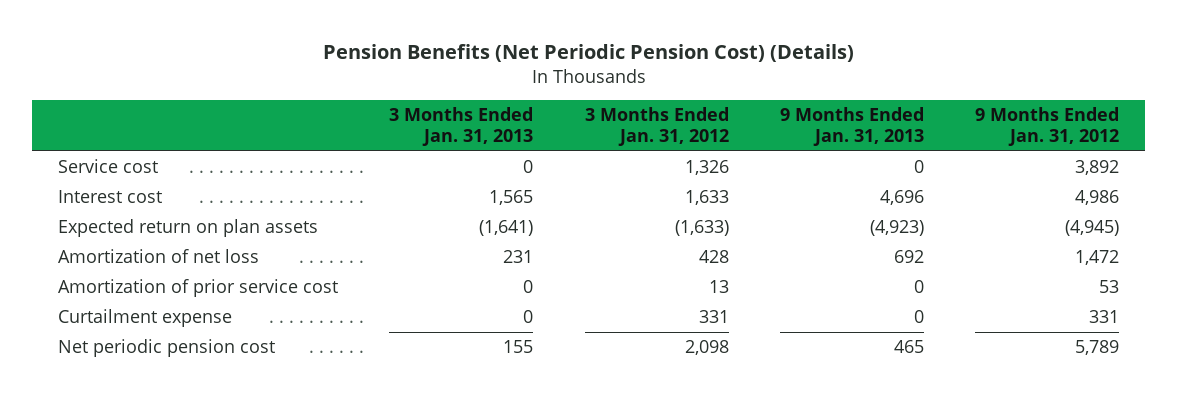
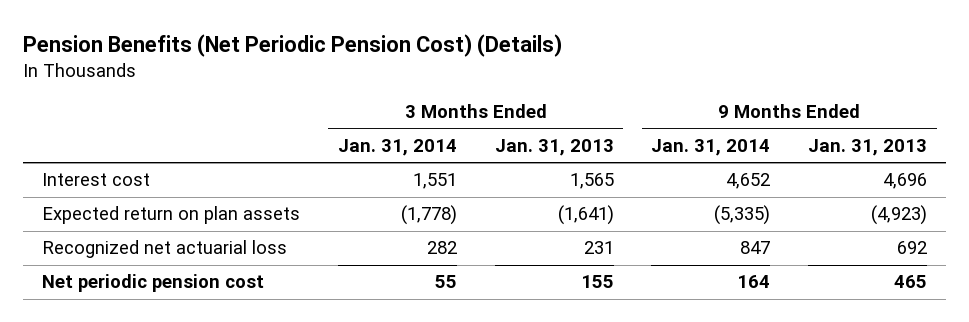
- | 3 Months Ended Jan. 31, 2013 | 3 Months Ended Jan. 31, 2012 | 9 Months Ended Jan. 31, 2013 | 9 Months Ended Jan. 31, 2012
+ | 3 Months Ended Jan. 31, 2014 | 3 Months Ended Jan. 31, 2013 | 9 Months Ended Jan. 31, 2014 | 9 Months Ended Jan. 31, 2013
- Service cost | 0 | 1,326 | 0 | 3,892
- Amortization of net loss | 231 | 428 | 692 | 1,472
- Amortization of prior service cost | 0 | 13 | 0 | 53
- Curtailment expense | 0 | 331 | 0 | 331
+ Recognized net actuarial loss | 282 | 231 | 847 | 692

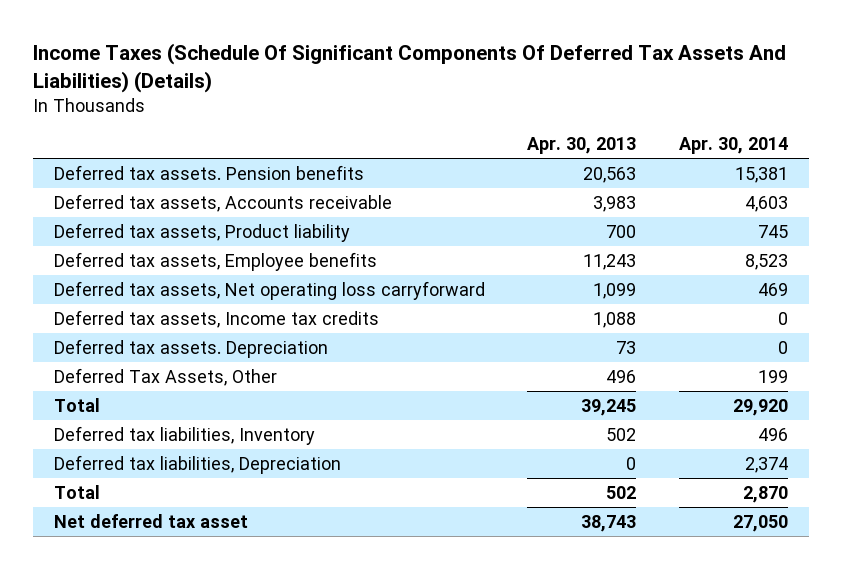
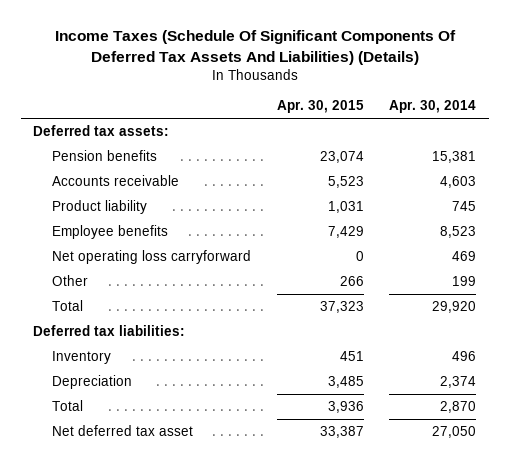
- | Apr. 30, 2013 | Apr. 30, 2014
+ | Apr. 30, 2015 | Apr. 30, 2014
- Deferred tax assets. Pension benefits | 20,563 | 15,381
- Deferred tax assets, Accounts receivable | 3,983 | 4,603
- Deferred tax assets, Product liability | 700 | 745
- Deferred tax assets, Employee benefits | 11,243 | 8,523
- Deferred tax assets, Net operating loss carryforward | 1,099 | 469
- Deferred tax assets, Income tax credits | 1,088 | 0
- Deferred tax assets. Depreciation | 73 | 0
- Deferred Tax Assets, Other | 496 | 199
+ Deferred tax assets:
+ Pension benefits | 23,074 | 15,381
+ Accounts receivable | 5,523 | 4,603
+ Product liability | 1,031 | 745
+ Employee benefits | 7,429 | 8,523
+ Net operating loss carryforward | 0 | 469
+ Other | 266 | 199
- Deferred tax liabilities, Inventory | 502 | 496
- Deferred tax liabilities, Depreciation | 0 | 2,374
+ Deferred tax liabilities:
+ Inventory | 451 | 496
+ Depreciation | 3,485 | 2,374

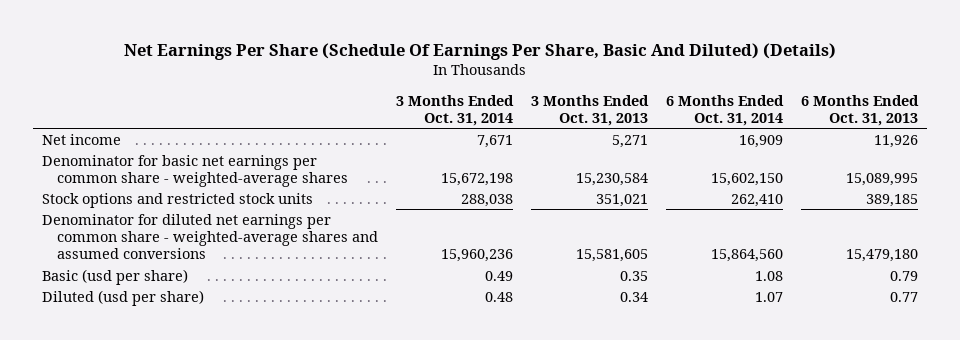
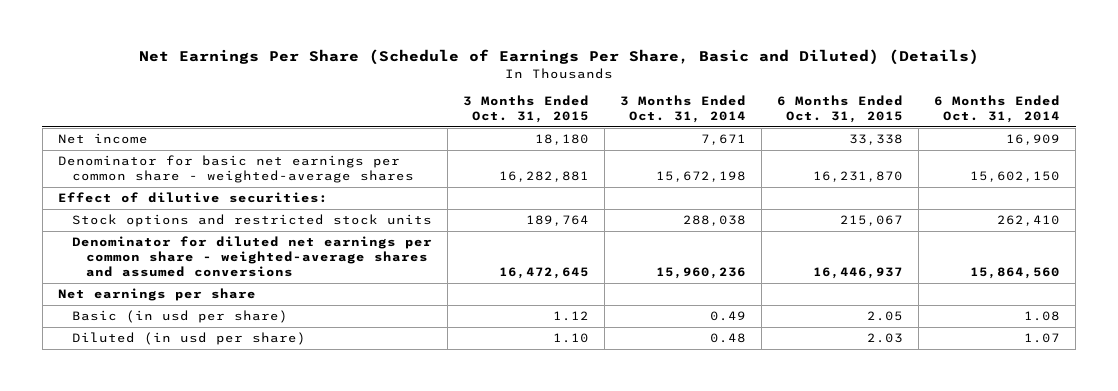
- Net Earnings Per Share (Schedule Of Earnings Per Share, Basic And Diluted) (Details)
+ Net Earnings Per Share (Schedule of Earnings Per Share, Basic and Diluted) (Details)
- | 3 Months Ended Oct. 31, 2014 | 3 Months Ended Oct. 31, 2013 | 6 Months Ended Oct. 31, 2014 | 6 Months Ended Oct. 31, 2013
+ | 3 Months Ended Oct. 31, 2015 | 3 Months Ended Oct. 31, 2014 | 6 Months Ended Oct. 31, 2015 | 6 Months Ended Oct. 31, 2014
+ Effect of dilutive securities:
- Basic (usd per share) | 0.49 | 0.35 | 1.08 | 0.79
- Diluted (usd per share) | 0.48 | 0.34 | 1.07 | 0.77
+ Net earnings per share
+ Basic (in usd per share) | 1.12 | 0.49 | 2.05 | 1.08
+ Diluted (in usd per share) | 1.10 | 0.48 | 2.03 | 1.07

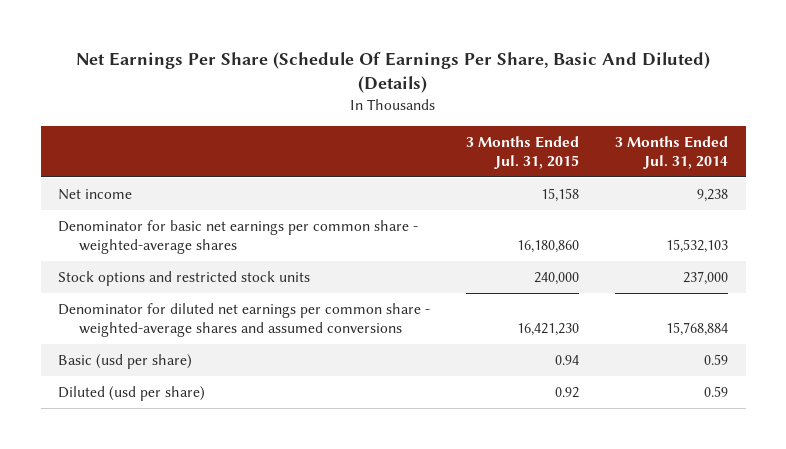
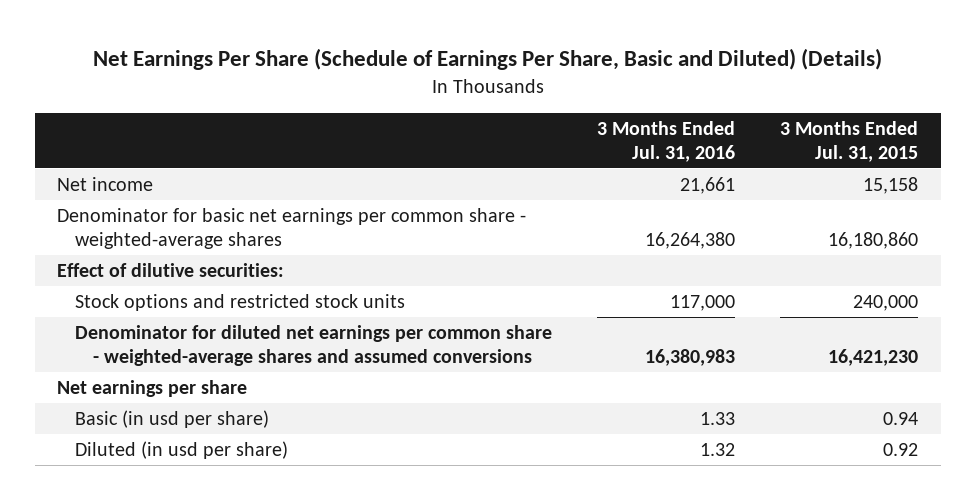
- Net Earnings Per Share (Schedule Of Earnings Per Share, Basic And Diluted) (Details)
+ Net Earnings Per Share (Schedule of Earnings Per Share, Basic and Diluted) (Details)
- | 3 Months Ended Jul. 31, 2015 | 3 Months Ended Jul. 31, 2014
+ | 3 Months Ended Jul. 31, 2016 | 3 Months Ended Jul. 31, 2015
+ Effect of dilutive securities:
- Basic (usd per share) | 0.94 | 0.59
- Diluted (usd per share) | 0.92 | 0.59
+ Net earnings per share
+ Basic (in usd per share) | 1.33 | 0.94
+ Diluted (in usd per share) | 1.32 | 0.92

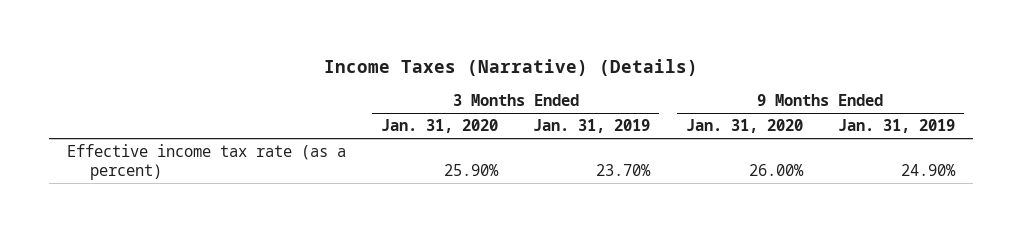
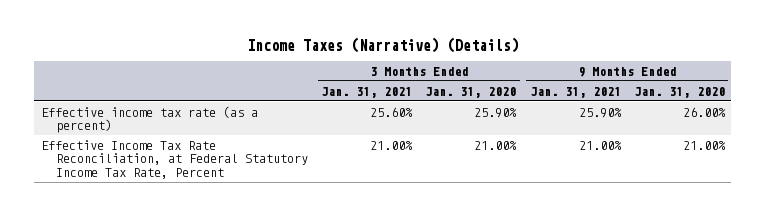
- | 3 Months Ended Jan. 31, 2020 | 3 Months Ended Jan. 31, 2019 | 9 Months Ended Jan. 31, 2020 | 9 Months Ended Jan. 31, 2019
+ | 3 Months Ended Jan. 31, 2021 | 3 Months Ended Jan. 31, 2020 | 9 Months Ended Jan. 31, 2021 | 9 Months Ended Jan. 31, 2020
+ Effective Income Tax Rate Reconciliation, at Federal Statutory Income Tax Rate, Percent | 21.00% | 21.00% | 21.00% | 21.00%

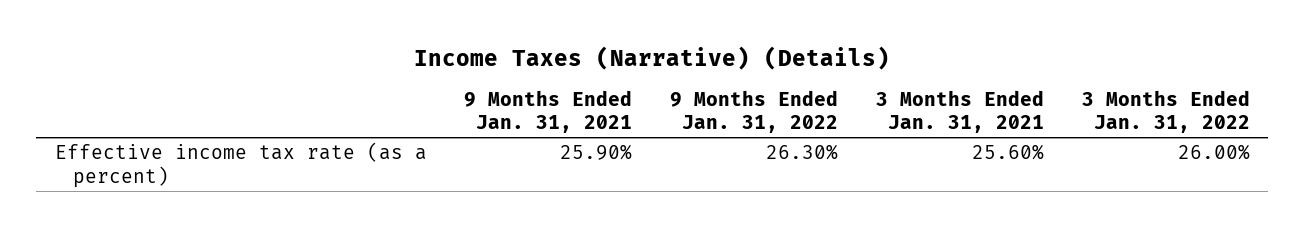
- | 3 Months Ended Jan. 31, 2021 | 3 Months Ended Jan. 31, 2020 | 9 Months Ended Jan. 31, 2021 | 9 Months Ended Jan. 31, 2020
+ | 9 Months Ended Jan. 31, 2021 | 9 Months Ended Jan. 31, 2022 | 3 Months Ended Jan. 31, 2021 | 3 Months Ended Jan. 31, 2022
- Effective Income Tax Rate Reconciliation, at Federal Statutory Income Tax Rate, Percent | 21.00% | 21.00% | 21.00% | 21.00%

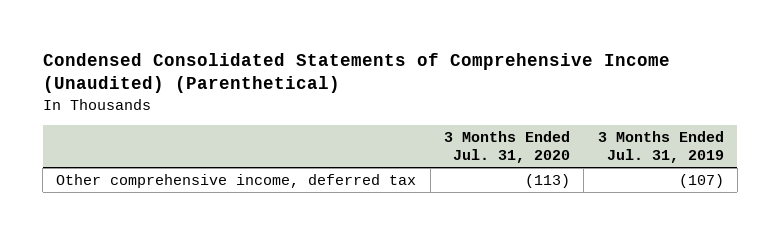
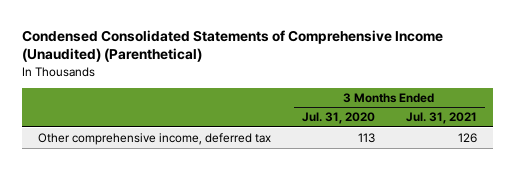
- | 3 Months Ended Jul. 31, 2020 | 3 Months Ended Jul. 31, 2019
+ | 3 Months Ended Jul. 31, 2020 | 3 Months Ended Jul. 31, 2021
- Other comprehensive income, deferred tax | (113) | (107)
+ Other comprehensive income, deferred tax | 113 | 126

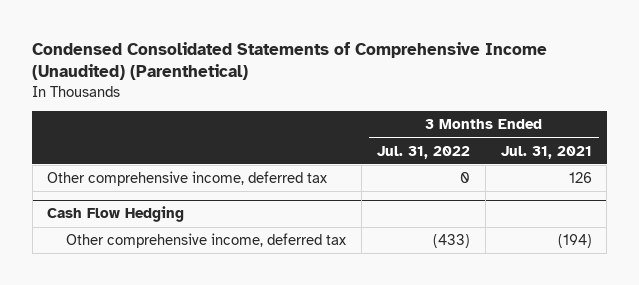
- | 3 Months Ended Jul. 31, 2020 | 3 Months Ended Jul. 31, 2021
+ | 3 Months Ended Jul. 31, 2022 | 3 Months Ended Jul. 31, 2021
+ Cash Flow Hedging
+ Other comprehensive income, deferred tax | (433) | (194)

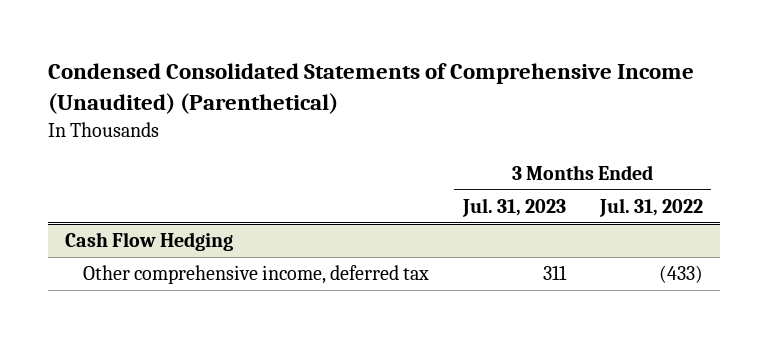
- | 3 Months Ended Jul. 31, 2022 | 3 Months Ended Jul. 31, 2021
+ | 3 Months Ended Jul. 31, 2023 | 3 Months Ended Jul. 31, 2022
- Other comprehensive income, deferred tax | 0 | 126

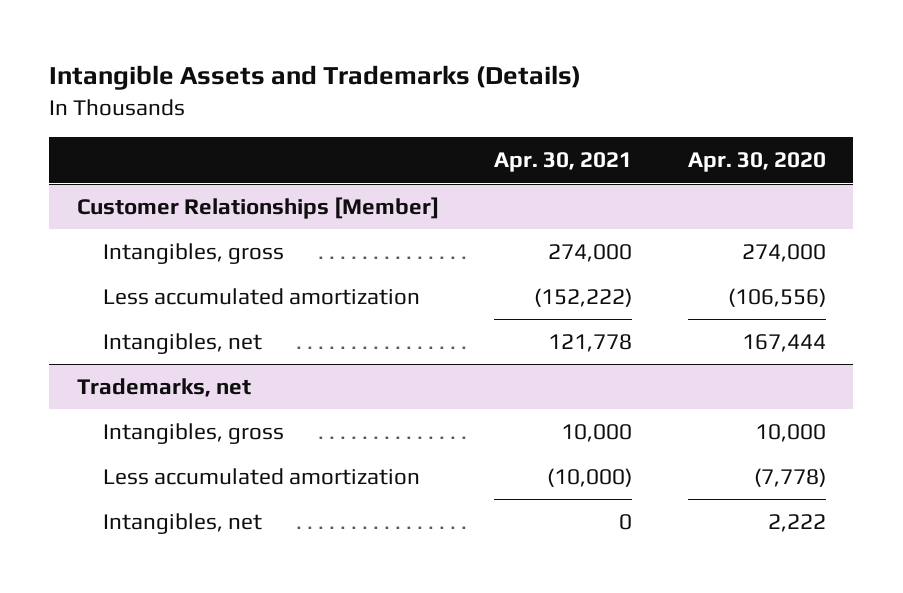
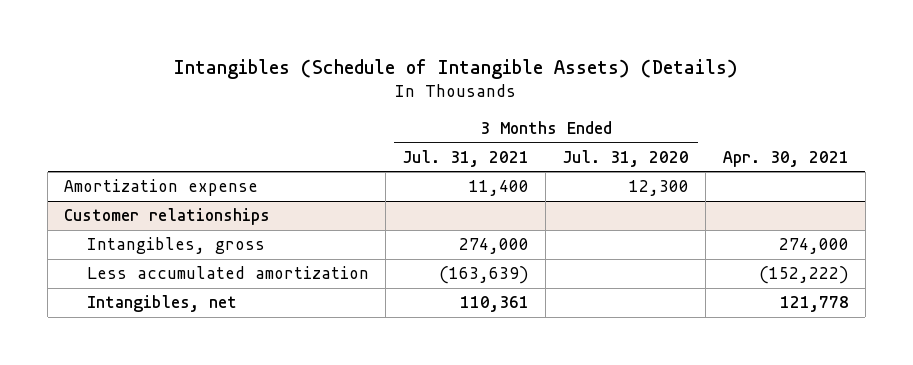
- Intangible Assets and Trademarks (Details)
+ Intangibles (Schedule of Intangible Assets) (Details)
- | Apr. 30, 2021 | Apr. 30, 2020
+ | 3 Months Ended Jul. 31, 2021 | 3 Months Ended Jul. 31, 2020 | Apr. 30, 2021
- Customer Relationships [Member]
+ Amortization expense | 11,400 | 12,300 |
+ Customer relationships
- Trademarks, net
- Intangibles, gross | 10,000 | 10,000
- Less accumulated amortization | (10,000) | (7,778)
- Intangibles, net | 0 | 2,222

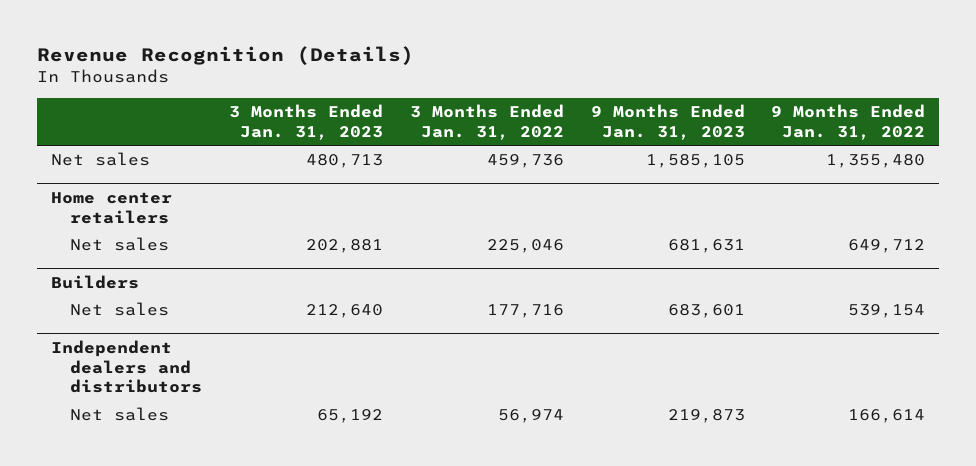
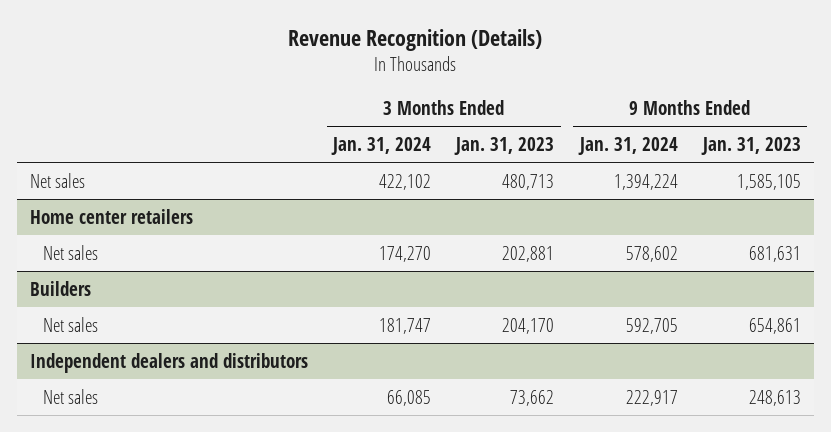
- | 3 Months Ended Jan. 31, 2023 | 3 Months Ended Jan. 31, 2022 | 9 Months Ended Jan. 31, 2023 | 9 Months Ended Jan. 31, 2022
+ | 3 Months Ended Jan. 31, 2024 | 3 Months Ended Jan. 31, 2023 | 9 Months Ended Jan. 31, 2024 | 9 Months Ended Jan. 31, 2023
@ Builders
- Net sales | 212,640 | 177,716 | 683,601 | 539,154
+ Net sales | 181,747 | 204,170 | 592,705 | 654,861
@ Independent dealers and distributors
- Net sales | 65,192 | 56,974 | 219,873 | 166,614
+ Net sales | 66,085 | 73,662 | 222,917 | 248,613

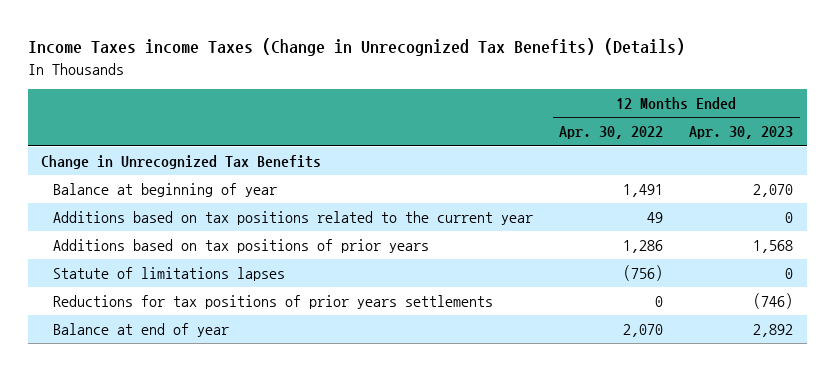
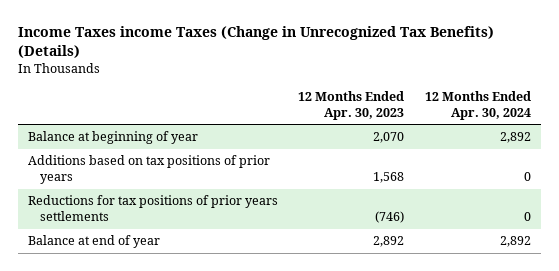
- | 12 Months Ended Apr. 30, 2022 | 12 Months Ended Apr. 30, 2023
+ | 12 Months Ended Apr. 30, 2023 | 12 Months Ended Apr. 30, 2024
- Change in Unrecognized Tax Benefits
- Additions based on tax positions related to the current year | 49 | 0
- Statute of limitations lapses | (756) | 0

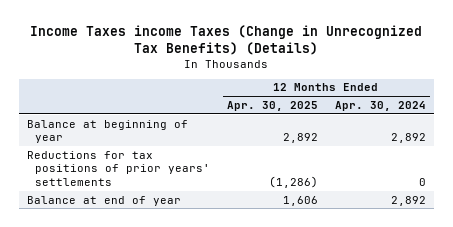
- | 12 Months Ended Apr. 30, 2023 | 12 Months Ended Apr. 30, 2024
+ | 12 Months Ended Apr. 30, 2025 | 12 Months Ended Apr. 30, 2024
- Additions based on tax positions of prior years | 1,568 | 0
- Reductions for tax positions of prior years settlements | (746) | 0
+ Reductions for tax positions of prior years' settlements | (1,286) | 0

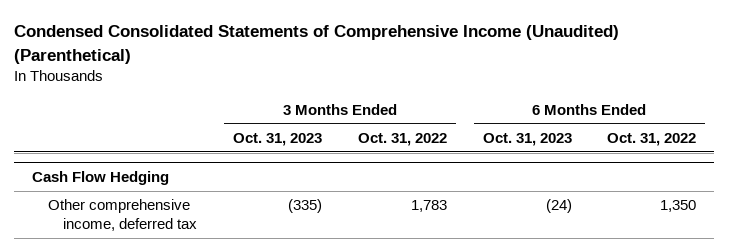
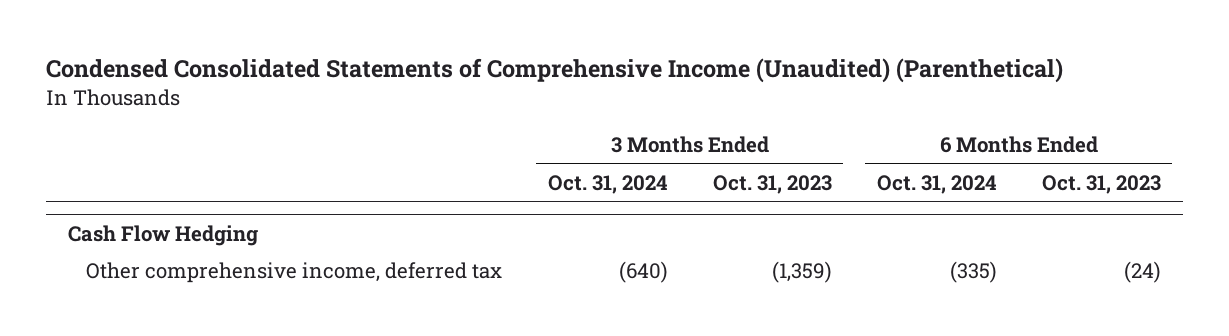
- | 3 Months Ended Oct. 31, 2023 | 3 Months Ended Oct. 31, 2022 | 6 Months Ended Oct. 31, 2023 | 6 Months Ended Oct. 31, 2022
+ | 3 Months Ended Oct. 31, 2024 | 3 Months Ended Oct. 31, 2023 | 6 Months Ended Oct. 31, 2024 | 6 Months Ended Oct. 31, 2023
@ Cash Flow Hedging
- Other comprehensive income, deferred tax | (335) | 1,783 | (24) | 1,350
+ Other comprehensive income, deferred tax | (640) | (1,359) | (335) | (24)

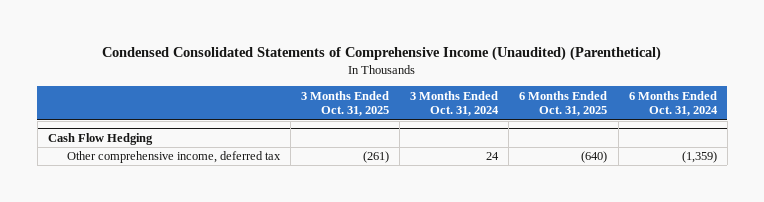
- | 3 Months Ended Oct. 31, 2024 | 3 Months Ended Oct. 31, 2023 | 6 Months Ended Oct. 31, 2024 | 6 Months Ended Oct. 31, 2023
+ | 3 Months Ended Oct. 31, 2025 | 3 Months Ended Oct. 31, 2024 | 6 Months Ended Oct. 31, 2025 | 6 Months Ended Oct. 31, 2024
@ Cash Flow Hedging
- Other comprehensive income, deferred tax | (640) | (1,359) | (335) | (24)
+ Other comprehensive income, deferred tax | (261) | 24 | (640) | (1,359)

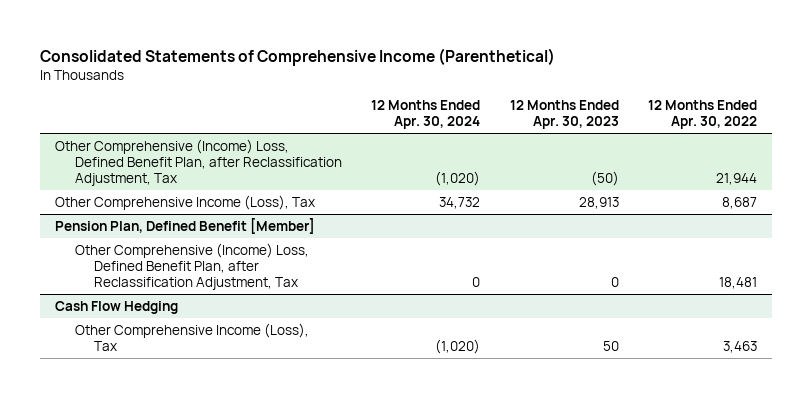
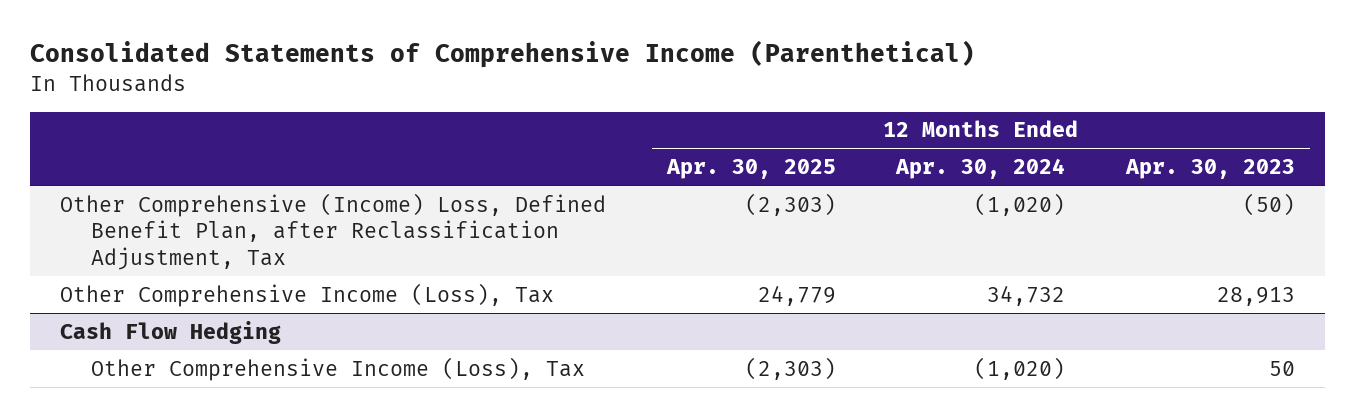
- | 12 Months Ended Apr. 30, 2024 | 12 Months Ended Apr. 30, 2023 | 12 Months Ended Apr. 30, 2022
+ | 12 Months Ended Apr. 30, 2025 | 12 Months Ended Apr. 30, 2024 | 12 Months Ended Apr. 30, 2023
- Pension Plan, Defined Benefit [Member]
- Other Comprehensive (Income) Loss, Defined Benefit Plan, after Reclassification Adjustment, Tax | 0 | 0 | 18,481

